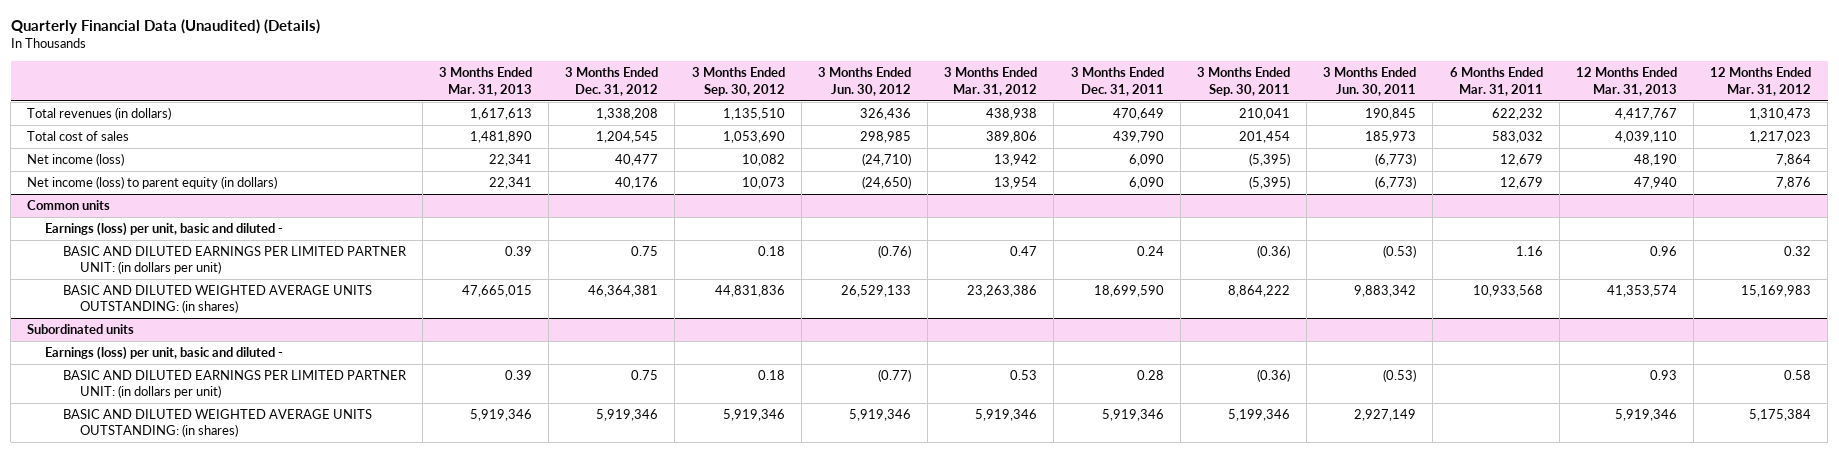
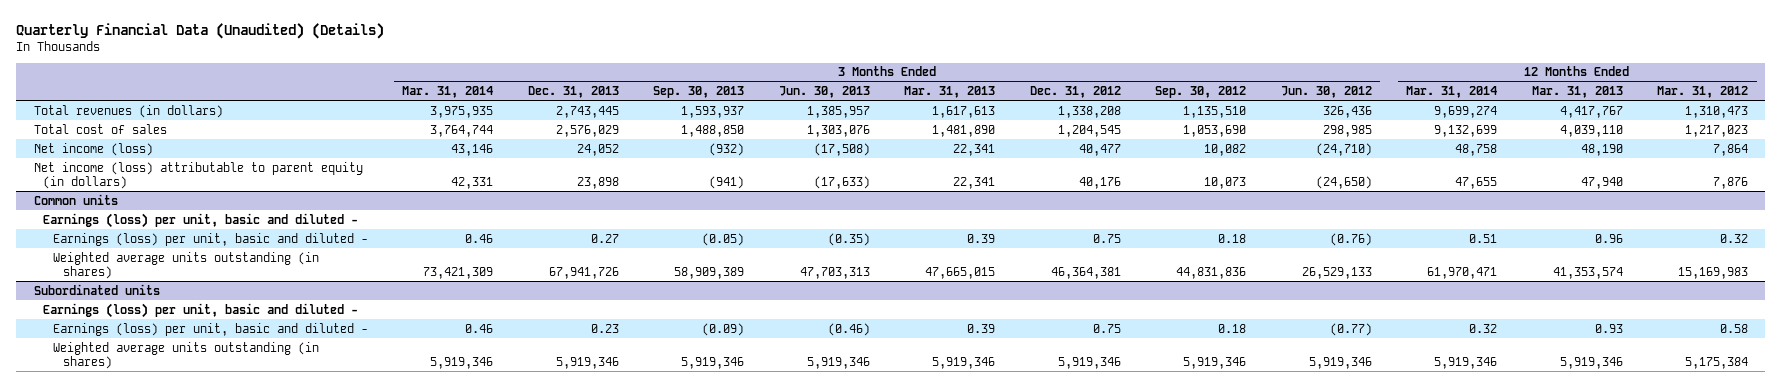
- | 3 Months Ended Mar. 31, 2013 | 3 Months Ended Dec. 31, 2012 | 3 Months Ended Sep. 30, 2012 | 3 Months Ended Jun. 30, 2012 | 3 Months Ended Mar. 31, 2012 | 3 Months Ended Dec. 31, 2011 | 3 Months Ended Sep. 30, 2011 | 3 Months Ended Jun. 30, 2011 | 6 Months Ended Mar. 31, 2011 | 12 Months Ended Mar. 31, 2013 | 12 Months Ended Mar. 31, 2012
+ | 3 Months Ended Mar. 31, 2014 | 3 Months Ended Dec. 31, 2013 | 3 Months Ended Sep. 30, 2013 | 3 Months Ended Jun. 30, 2013 | 3 Months Ended Mar. 31, 2013 | 3 Months Ended Dec. 31, 2012 | 3 Months Ended Sep. 30, 2012 | 3 Months Ended Jun. 30, 2012 | 12 Months Ended Mar. 31, 2014 | 12 Months Ended Mar. 31, 2013 | 12 Months Ended Mar. 31, 2012
- Net income (loss) to parent equity (in dollars) | 22,341 | 40,176 | 10,073 | (24,650) | 13,954 | 6,090 | (5,395) | (6,773) | 12,679 | 47,940 | 7,876
+ Net income (loss) attributable to parent equity (in dollars) | 42,331 | 23,898 | (941) | (17,633) | 22,341 | 40,176 | 10,073 | (24,650) | 47,655 | 47,940 | 7,876
@ Common units
- BASIC AND DILUTED EARNINGS PER LIMITED PARTNER UNIT: (in dollars per unit) | 0.39 | 0.75 | 0.18 | (0.76) | 0.47 | 0.24 | (0.36) | (0.53) | 1.16 | 0.96 | 0.32
- BASIC AND DILUTED WEIGHTED AVERAGE UNITS OUTSTANDING: (in shares) | 47,665,015 | 46,364,381 | 44,831,836 | 26,529,133 | 23,263,386 | 18,699,590 | 8,864,222 | 9,883,342 | 10,933,568 | 41,353,574 | 15,169,983
+ Earnings (loss) per unit, basic and diluted - | 0.46 | 0.27 | (0.05) | (0.35) | 0.39 | 0.75 | 0.18 | (0.76) | 0.51 | 0.96 | 0.32
+ Weighted average units outstanding (in shares) | 73,421,309 | 67,941,726 | 58,909,389 | 47,703,313 | 47,665,015 | 46,364,381 | 44,831,836 | 26,529,133 | 61,970,471 | 41,353,574 | 15,169,983
@ Subordinated units
- BASIC AND DILUTED EARNINGS PER LIMITED PARTNER UNIT: (in dollars per unit) | 0.39 | 0.75 | 0.18 | (0.77) | 0.53 | 0.28 | (0.36) | (0.53) | | 0.93 | 0.58
- BASIC AND DILUTED WEIGHTED AVERAGE UNITS OUTSTANDING: (in shares) | 5,919,346 | 5,919,346 | 5,919,346 | 5,919,346 | 5,919,346 | 5,919,346 | 5,199,346 | 2,927,149 | | 5,919,346 | 5,175,384
+ Earnings (loss) per unit, basic and diluted - | 0.46 | 0.23 | (0.09) | (0.46) | 0.39 | 0.75 | 0.18 | (0.77) | 0.32 | 0.93 | 0.58
+ Weighted average units outstanding (in shares) | 5,919,346 | 5,919,346 | 5,919,346 | 5,919,346 | 5,919,346 | 5,919,346 | 5,919,346 | 5,919,346 | 5,919,346 | 5,919,346 | 5,175,384

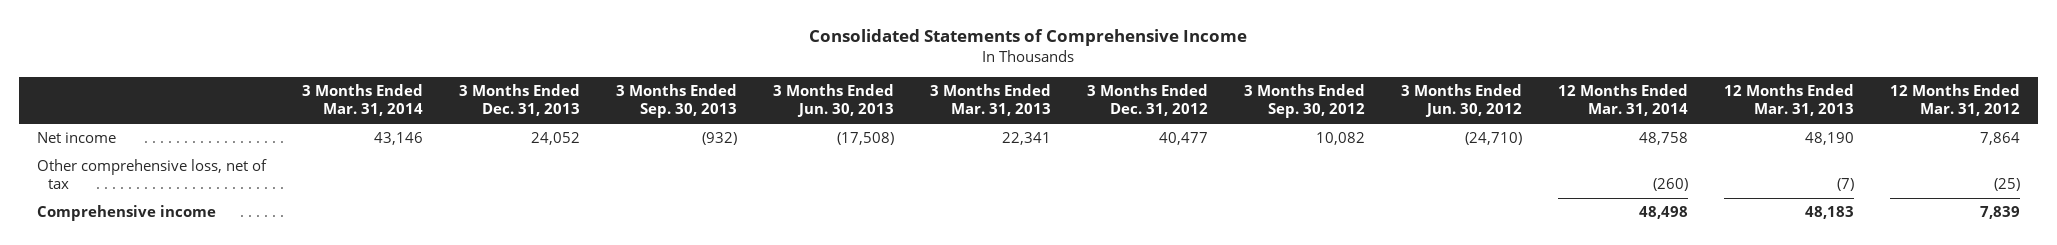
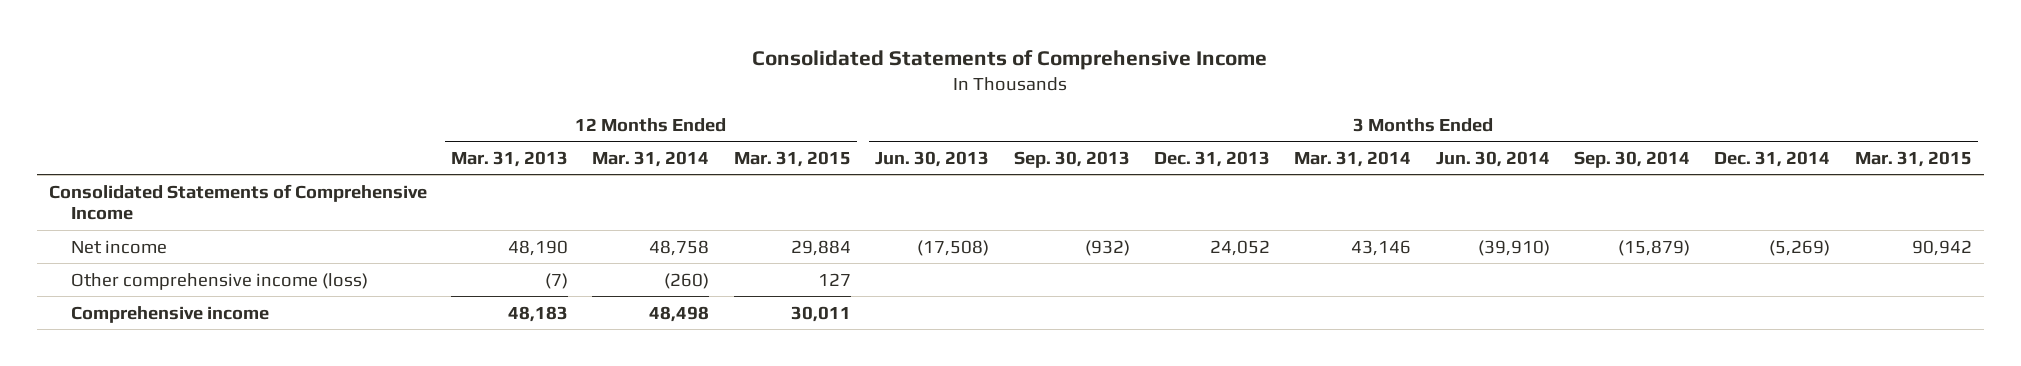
- | 3 Months Ended Mar. 31, 2014 | 3 Months Ended Dec. 31, 2013 | 3 Months Ended Sep. 30, 2013 | 3 Months Ended Jun. 30, 2013 | 3 Months Ended Mar. 31, 2013 | 3 Months Ended Dec. 31, 2012 | 3 Months Ended Sep. 30, 2012 | 3 Months Ended Jun. 30, 2012 | 12 Months Ended Mar. 31, 2014 | 12 Months Ended Mar. 31, 2013 | 12 Months Ended Mar. 31, 2012
+ | 12 Months Ended Mar. 31, 2013 | 12 Months Ended Mar. 31, 2014 | 12 Months Ended Mar. 31, 2015 | 3 Months Ended Jun. 30, 2013 | 3 Months Ended Sep. 30, 2013 | 3 Months Ended Dec. 31, 2013 | 3 Months Ended Mar. 31, 2014 | 3 Months Ended Jun. 30, 2014 | 3 Months Ended Sep. 30, 2014 | 3 Months Ended Dec. 31, 2014 | 3 Months Ended Mar. 31, 2015
+ Consolidated Statements of Comprehensive Income
- Other comprehensive loss, net of tax | | | | | | | | | (260) | (7) | (25)
+ Other comprehensive income (loss) | (7) | (260) | 127 | | | | | | | |

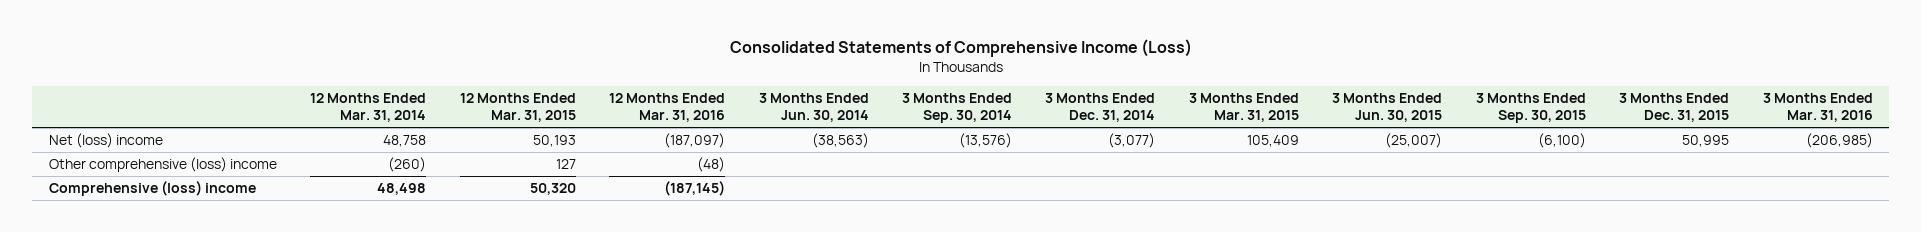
- Consolidated Statements of Comprehensive Income
+ Consolidated Statements of Comprehensive Income (Loss)
- | 12 Months Ended Mar. 31, 2013 | 12 Months Ended Mar. 31, 2014 | 12 Months Ended Mar. 31, 2015 | 3 Months Ended Jun. 30, 2013 | 3 Months Ended Sep. 30, 2013 | 3 Months Ended Dec. 31, 2013 | 3 Months Ended Mar. 31, 2014 | 3 Months Ended Jun. 30, 2014 | 3 Months Ended Sep. 30, 2014 | 3 Months Ended Dec. 31, 2014 | 3 Months Ended Mar. 31, 2015
+ | 12 Months Ended Mar. 31, 2014 | 12 Months Ended Mar. 31, 2015 | 12 Months Ended Mar. 31, 2016 | 3 Months Ended Jun. 30, 2014 | 3 Months Ended Sep. 30, 2014 | 3 Months Ended Dec. 31, 2014 | 3 Months Ended Mar. 31, 2015 | 3 Months Ended Jun. 30, 2015 | 3 Months Ended Sep. 30, 2015 | 3 Months Ended Dec. 31, 2015 | 3 Months Ended Mar. 31, 2016
- Consolidated Statements of Comprehensive Income
- Net income | 48,190 | 48,758 | 29,884 | (17,508) | (932) | 24,052 | 43,146 | (39,910) | (15,879) | (5,269) | 90,942
- Other comprehensive income (loss) | (7) | (260) | 127 | | | | | | | |
- Comprehensive income | 48,183 | 48,498 | 30,011 | | | | | | | |
+ Net (loss) income | 48,758 | 50,193 | (187,097) | (38,563) | (13,576) | (3,077) | 105,409 | (25,007) | (6,100) | 50,995 | (206,985)
+ Other comprehensive (loss) income | (260) | 127 | (48) | | | | | | | |
+ Comprehensive (loss) income | 48,498 | 50,320 | (187,145) | | | | | | | |

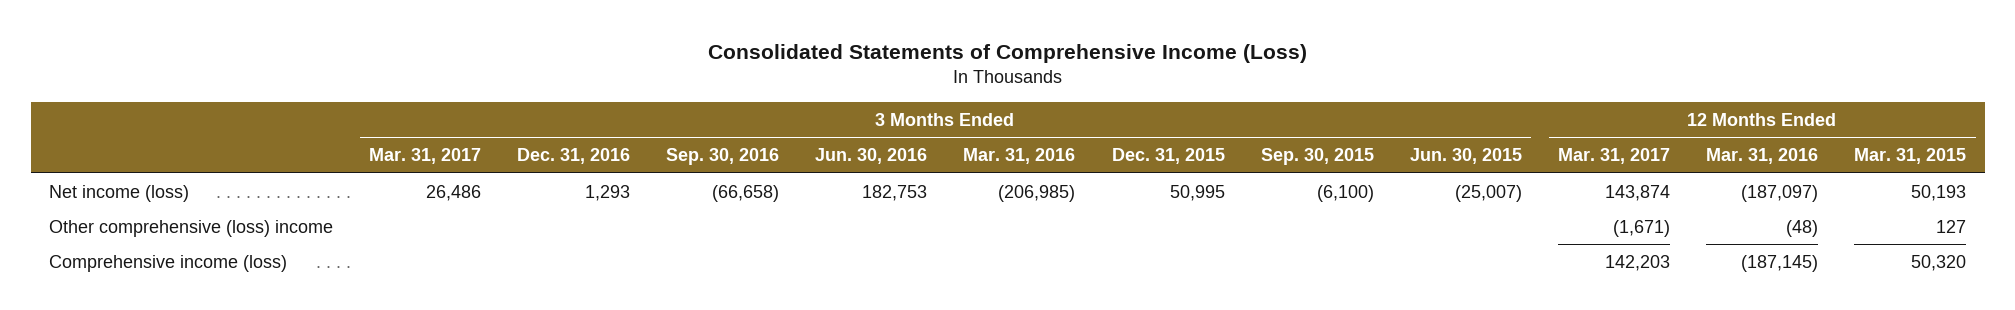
- | 12 Months Ended Mar. 31, 2014 | 12 Months Ended Mar. 31, 2015 | 12 Months Ended Mar. 31, 2016 | 3 Months Ended Jun. 30, 2014 | 3 Months Ended Sep. 30, 2014 | 3 Months Ended Dec. 31, 2014 | 3 Months Ended Mar. 31, 2015 | 3 Months Ended Jun. 30, 2015 | 3 Months Ended Sep. 30, 2015 | 3 Months Ended Dec. 31, 2015 | 3 Months Ended Mar. 31, 2016
+ | 3 Months Ended Mar. 31, 2017 | 3 Months Ended Dec. 31, 2016 | 3 Months Ended Sep. 30, 2016 | 3 Months Ended Jun. 30, 2016 | 3 Months Ended Mar. 31, 2016 | 3 Months Ended Dec. 31, 2015 | 3 Months Ended Sep. 30, 2015 | 3 Months Ended Jun. 30, 2015 | 12 Months Ended Mar. 31, 2017 | 12 Months Ended Mar. 31, 2016 | 12 Months Ended Mar. 31, 2015
- Net (loss) income | 48,758 | 50,193 | (187,097) | (38,563) | (13,576) | (3,077) | 105,409 | (25,007) | (6,100) | 50,995 | (206,985)
+ Net income (loss) | 26,486 | 1,293 | (66,658) | 182,753 | (206,985) | 50,995 | (6,100) | (25,007) | 143,874 | (187,097) | 50,193
- Comprehensive (loss) income | 48,498 | 50,320 | (187,145) | | | | | | | |
+ Comprehensive income (loss) | | | | | | | | | 142,203 | (187,145) | 50,320

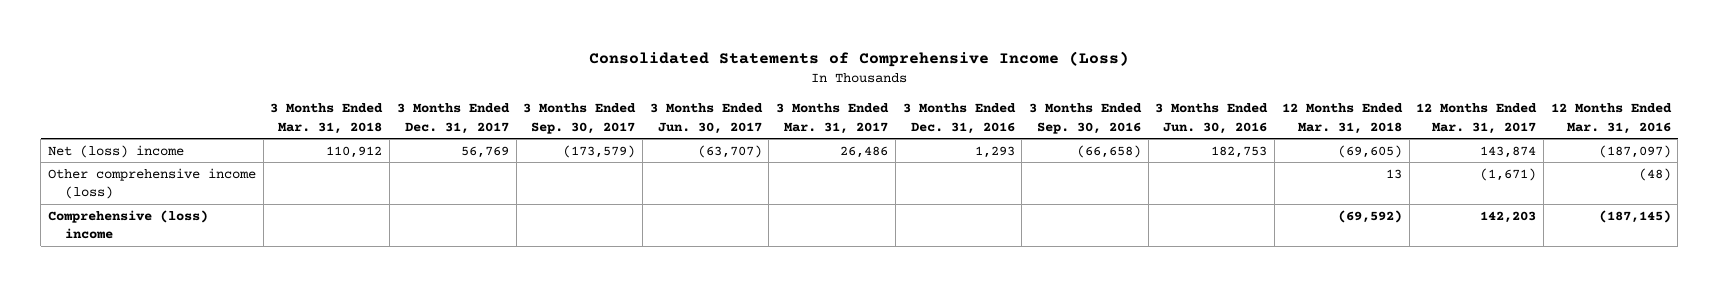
- | 3 Months Ended Mar. 31, 2017 | 3 Months Ended Dec. 31, 2016 | 3 Months Ended Sep. 30, 2016 | 3 Months Ended Jun. 30, 2016 | 3 Months Ended Mar. 31, 2016 | 3 Months Ended Dec. 31, 2015 | 3 Months Ended Sep. 30, 2015 | 3 Months Ended Jun. 30, 2015 | 12 Months Ended Mar. 31, 2017 | 12 Months Ended Mar. 31, 2016 | 12 Months Ended Mar. 31, 2015
+ | 3 Months Ended Mar. 31, 2018 | 3 Months Ended Dec. 31, 2017 | 3 Months Ended Sep. 30, 2017 | 3 Months Ended Jun. 30, 2017 | 3 Months Ended Mar. 31, 2017 | 3 Months Ended Dec. 31, 2016 | 3 Months Ended Sep. 30, 2016 | 3 Months Ended Jun. 30, 2016 | 12 Months Ended Mar. 31, 2018 | 12 Months Ended Mar. 31, 2017 | 12 Months Ended Mar. 31, 2016
- Net income (loss) | 26,486 | 1,293 | (66,658) | 182,753 | (206,985) | 50,995 | (6,100) | (25,007) | 143,874 | (187,097) | 50,193
- Other comprehensive (loss) income | | | | | | | | | (1,671) | (48) | 127
- Comprehensive income (loss) | | | | | | | | | 142,203 | (187,145) | 50,320
+ Net (loss) income | 110,912 | 56,769 | (173,579) | (63,707) | 26,486 | 1,293 | (66,658) | 182,753 | (69,605) | 143,874 | (187,097)
+ Other comprehensive income (loss) | | | | | | | | | 13 | (1,671) | (48)
+ Comprehensive (loss) income | | | | | | | | | (69,592) | 142,203 | (187,145)

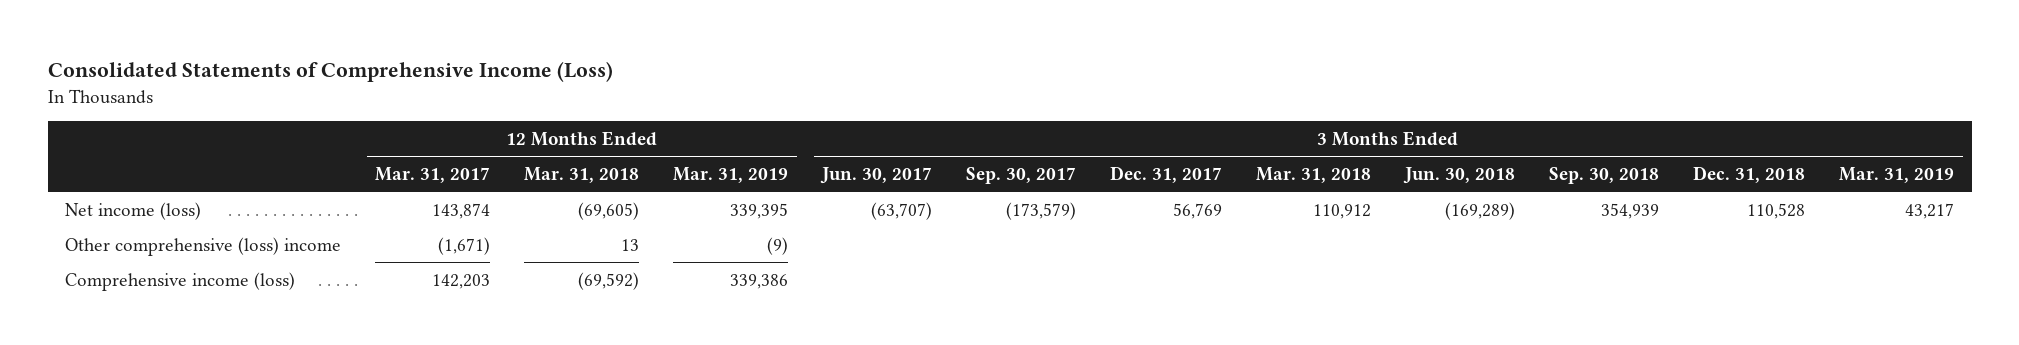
- | 3 Months Ended Mar. 31, 2018 | 3 Months Ended Dec. 31, 2017 | 3 Months Ended Sep. 30, 2017 | 3 Months Ended Jun. 30, 2017 | 3 Months Ended Mar. 31, 2017 | 3 Months Ended Dec. 31, 2016 | 3 Months Ended Sep. 30, 2016 | 3 Months Ended Jun. 30, 2016 | 12 Months Ended Mar. 31, 2018 | 12 Months Ended Mar. 31, 2017 | 12 Months Ended Mar. 31, 2016
+ | 12 Months Ended Mar. 31, 2017 | 12 Months Ended Mar. 31, 2018 | 12 Months Ended Mar. 31, 2019 | 3 Months Ended Jun. 30, 2017 | 3 Months Ended Sep. 30, 2017 | 3 Months Ended Dec. 31, 2017 | 3 Months Ended Mar. 31, 2018 | 3 Months Ended Jun. 30, 2018 | 3 Months Ended Sep. 30, 2018 | 3 Months Ended Dec. 31, 2018 | 3 Months Ended Mar. 31, 2019
- Net (loss) income | 110,912 | 56,769 | (173,579) | (63,707) | 26,486 | 1,293 | (66,658) | 182,753 | (69,605) | 143,874 | (187,097)
- Other comprehensive income (loss) | | | | | | | | | 13 | (1,671) | (48)
- Comprehensive (loss) income | | | | | | | | | (69,592) | 142,203 | (187,145)
+ Net income (loss) | 143,874 | (69,605) | 339,395 | (63,707) | (173,579) | 56,769 | 110,912 | (169,289) | 354,939 | 110,528 | 43,217
+ Other comprehensive (loss) income | (1,671) | 13 | (9) | | | | | | | |
+ Comprehensive income (loss) | 142,203 | (69,592) | 339,386 | | | | | | | |

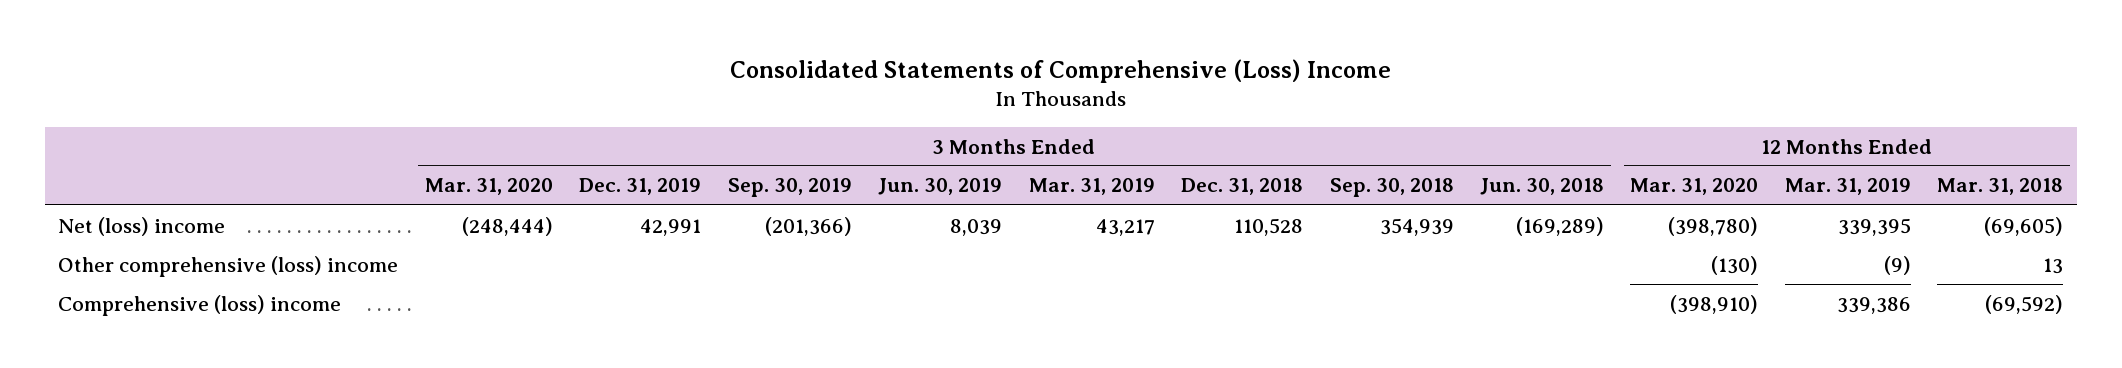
- Consolidated Statements of Comprehensive Income (Loss)
+ Consolidated Statements of Comprehensive (Loss) Income
- | 12 Months Ended Mar. 31, 2017 | 12 Months Ended Mar. 31, 2018 | 12 Months Ended Mar. 31, 2019 | 3 Months Ended Jun. 30, 2017 | 3 Months Ended Sep. 30, 2017 | 3 Months Ended Dec. 31, 2017 | 3 Months Ended Mar. 31, 2018 | 3 Months Ended Jun. 30, 2018 | 3 Months Ended Sep. 30, 2018 | 3 Months Ended Dec. 31, 2018 | 3 Months Ended Mar. 31, 2019
+ | 3 Months Ended Mar. 31, 2020 | 3 Months Ended Dec. 31, 2019 | 3 Months Ended Sep. 30, 2019 | 3 Months Ended Jun. 30, 2019 | 3 Months Ended Mar. 31, 2019 | 3 Months Ended Dec. 31, 2018 | 3 Months Ended Sep. 30, 2018 | 3 Months Ended Jun. 30, 2018 | 12 Months Ended Mar. 31, 2020 | 12 Months Ended Mar. 31, 2019 | 12 Months Ended Mar. 31, 2018
- Net income (loss) | 143,874 | (69,605) | 339,395 | (63,707) | (173,579) | 56,769 | 110,912 | (169,289) | 354,939 | 110,528 | 43,217
+ Net (loss) income | (248,444) | 42,991 | (201,366) | 8,039 | 43,217 | 110,528 | 354,939 | (169,289) | (398,780) | 339,395 | (69,605)
- Comprehensive income (loss) | 142,203 | (69,592) | 339,386 | | | | | | | |
+ Comprehensive (loss) income | | | | | | | | | (398,910) | 339,386 | (69,592)

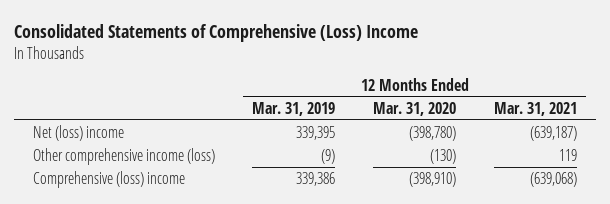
- | 3 Months Ended Mar. 31, 2020 | 3 Months Ended Dec. 31, 2019 | 3 Months Ended Sep. 30, 2019 | 3 Months Ended Jun. 30, 2019 | 3 Months Ended Mar. 31, 2019 | 3 Months Ended Dec. 31, 2018 | 3 Months Ended Sep. 30, 2018 | 3 Months Ended Jun. 30, 2018 | 12 Months Ended Mar. 31, 2020 | 12 Months Ended Mar. 31, 2019 | 12 Months Ended Mar. 31, 2018
+ | 12 Months Ended Mar. 31, 2019 | 12 Months Ended Mar. 31, 2020 | 12 Months Ended Mar. 31, 2021
- Other comprehensive (loss) income | | | | | | | | | (130) | (9) | 13
+ Other comprehensive income (loss) | (9) | (130) | 119

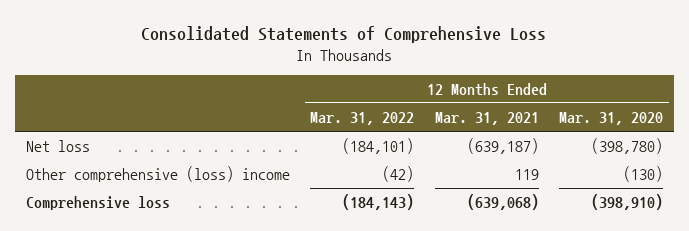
- Consolidated Statements of Comprehensive (Loss) Income
+ Consolidated Statements of Comprehensive Loss
- | 12 Months Ended Mar. 31, 2019 | 12 Months Ended Mar. 31, 2020 | 12 Months Ended Mar. 31, 2021
+ | 12 Months Ended Mar. 31, 2022 | 12 Months Ended Mar. 31, 2021 | 12 Months Ended Mar. 31, 2020
- Net (loss) income | 339,395 | (398,780) | (639,187)
- Other comprehensive income (loss) | (9) | (130) | 119
- Comprehensive (loss) income | 339,386 | (398,910) | (639,068)
+ Net loss | (184,101) | (639,187) | (398,780)
+ Other comprehensive (loss) income | (42) | 119 | (130)
+ Comprehensive loss | (184,143) | (639,068) | (398,910)

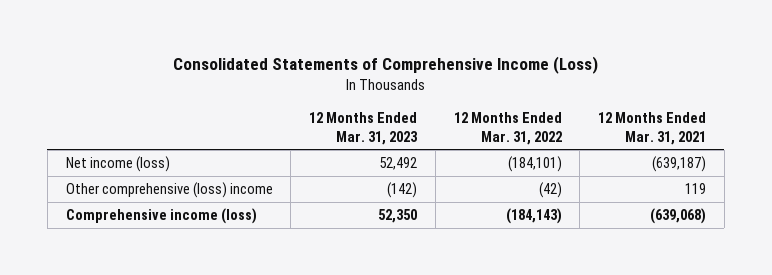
- Consolidated Statements of Comprehensive Loss
+ Consolidated Statements of Comprehensive Income (Loss)
- | 12 Months Ended Mar. 31, 2022 | 12 Months Ended Mar. 31, 2021 | 12 Months Ended Mar. 31, 2020
+ | 12 Months Ended Mar. 31, 2023 | 12 Months Ended Mar. 31, 2022 | 12 Months Ended Mar. 31, 2021
- Net loss | (184,101) | (639,187) | (398,780)
+ Net income (loss) | 52,492 | (184,101) | (639,187)
- Comprehensive loss | (184,143) | (639,068) | (398,910)
+ Comprehensive income (loss) | 52,350 | (184,143) | (639,068)

